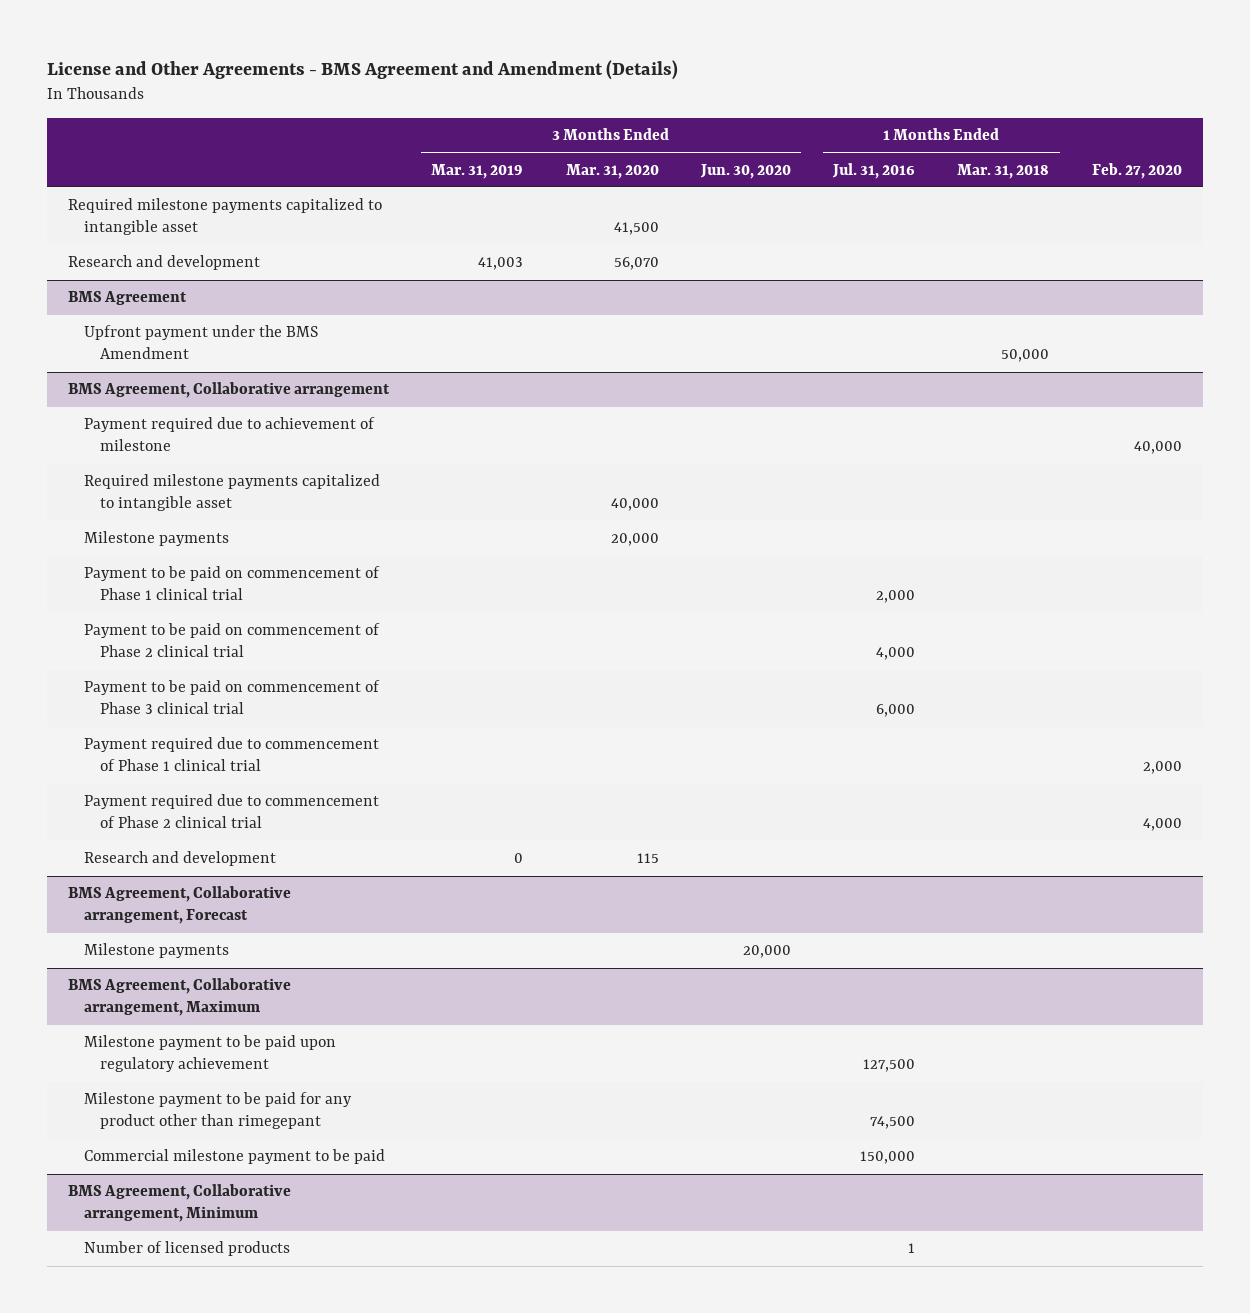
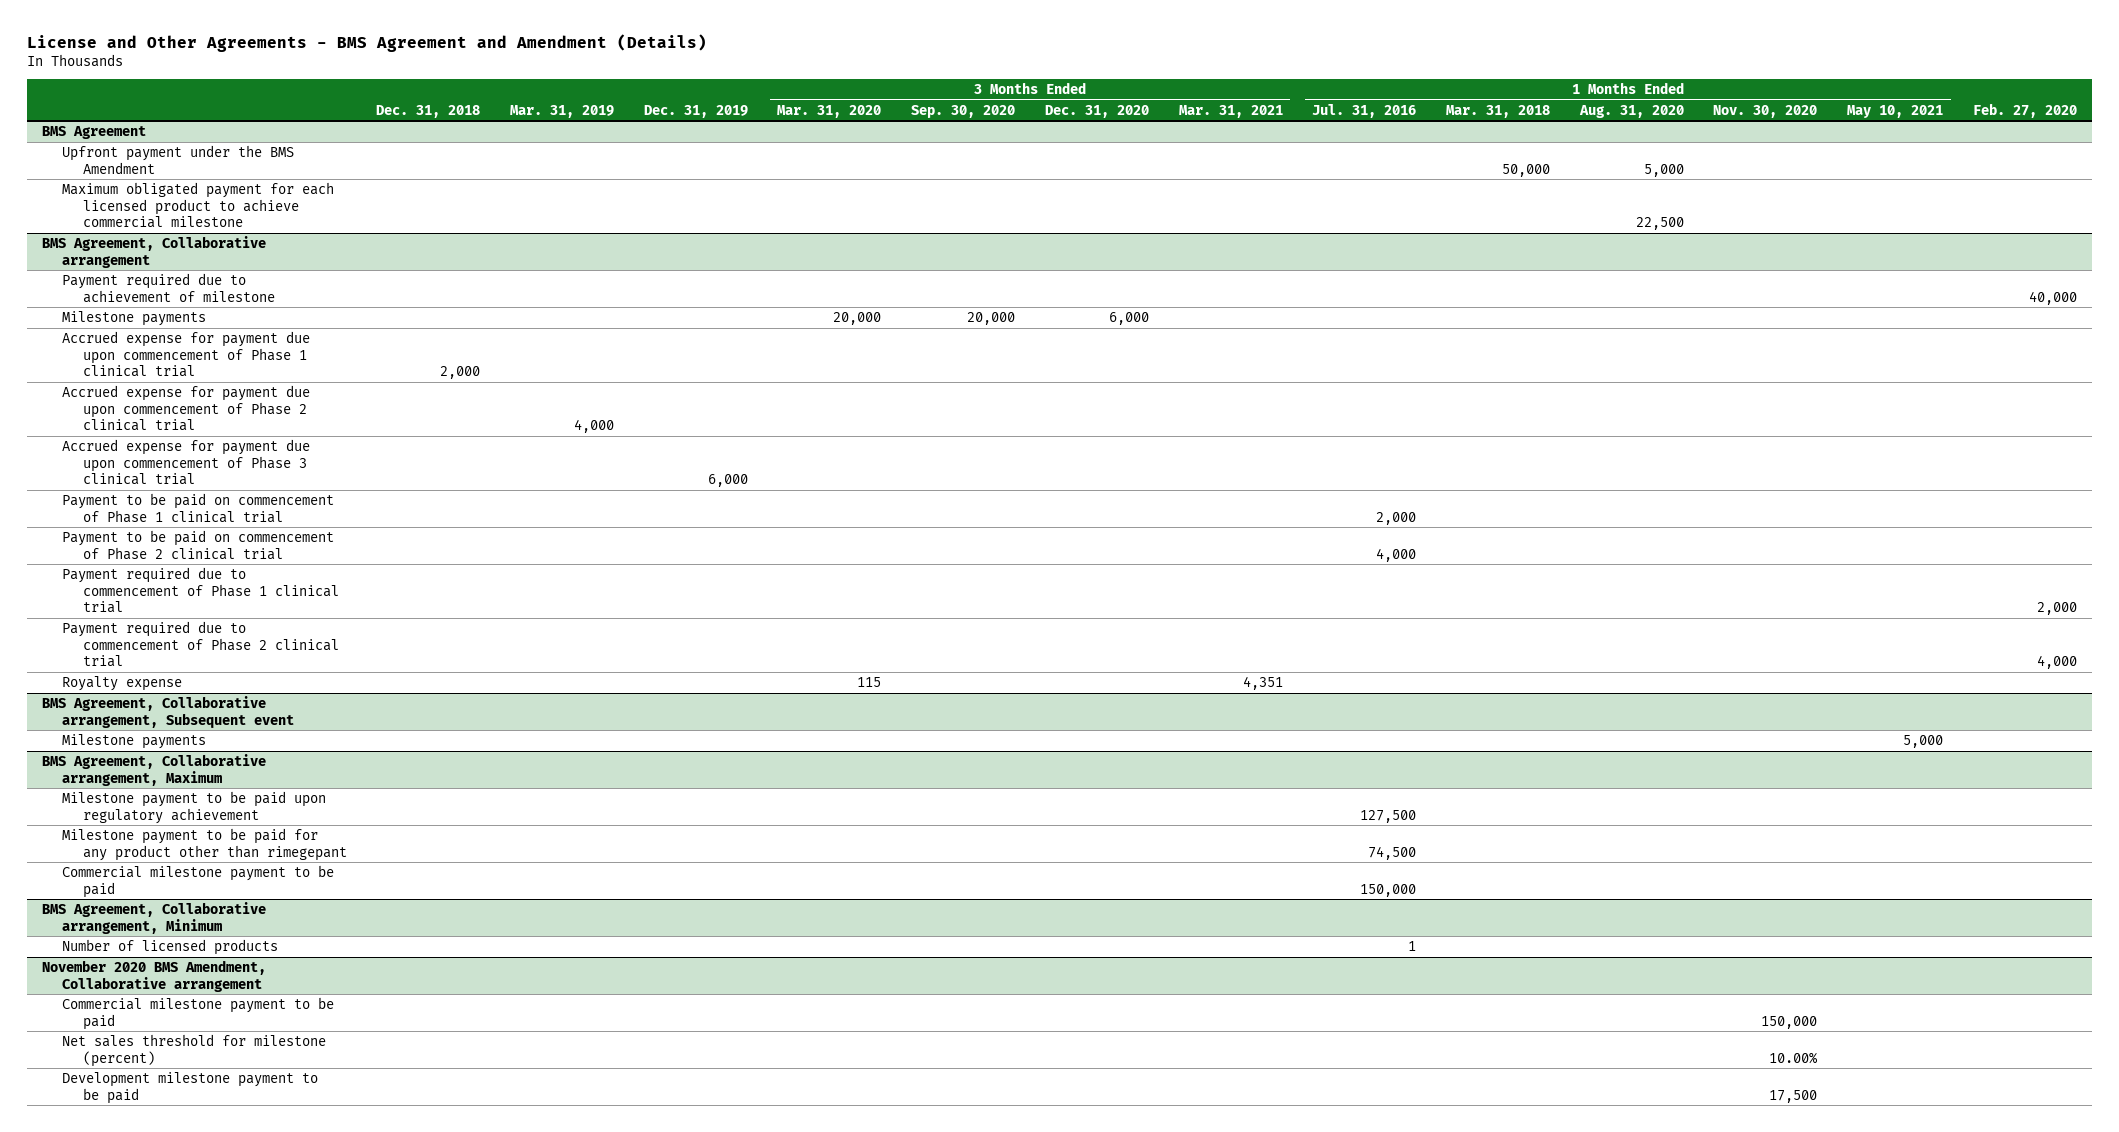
- | 3 Months Ended Mar. 31, 2019 | 3 Months Ended Mar. 31, 2020 | 3 Months Ended Jun. 30, 2020 | 1 Months Ended Jul. 31, 2016 | 1 Months Ended Mar. 31, 2018 | Feb. 27, 2020
+ | Dec. 31, 2018 | Mar. 31, 2019 | Dec. 31, 2019 | 3 Months Ended Mar. 31, 2020 | 3 Months Ended Sep. 30, 2020 | 3 Months Ended Dec. 31, 2020 | 3 Months Ended Mar. 31, 2021 | 1 Months Ended Jul. 31, 2016 | 1 Months Ended Mar. 31, 2018 | 1 Months Ended Aug. 31, 2020 | 1 Months Ended Nov. 30, 2020 | 1 Months Ended May 10, 2021 | Feb. 27, 2020
- Required milestone payments capitalized to intangible asset | | 41,500 | | | |
- Research and development | 41,003 | 56,070 | | | |
@ BMS Agreement
+ Maximum obligated payment for each licensed product to achieve commercial milestone | | | | | | | | | | 22,500 | | |
@ BMS Agreement, Collaborative arrangement
- Required milestone payments capitalized to intangible asset | | 40,000 | | | |
+ Accrued expense for payment due upon commencement of Phase 1 clinical trial | 2,000 | | | | | | | | | | | |
+ Accrued expense for payment due upon commencement of Phase 2 clinical trial | | 4,000 | | | | | | | | | | |
+ Accrued expense for payment due upon commencement of Phase 3 clinical trial | | | 6,000 | | | | | | | | | |
- Payment to be paid on commencement of Phase 3 clinical trial | | | | 6,000 | |
- Research and development | 0 | 115 | | | |
- BMS Agreement, Collaborative arrangement, Forecast
@ BMS Agreement, Collaborative arrangement
+ Royalty expense | | | | 115 | | | 4,351 | | | | | |
+ BMS Agreement, Collaborative arrangement, Subsequent event
+ November 2020 BMS Amendment, Collaborative arrangement
+ Commercial milestone payment to be paid | | | | | | | | | | | 150,000 | |
+ Net sales threshold for milestone (percent) | | | | | | | | | | | 10.00% | |
+ Development milestone payment to be paid | | | | | | | | | | | 17,500 | |

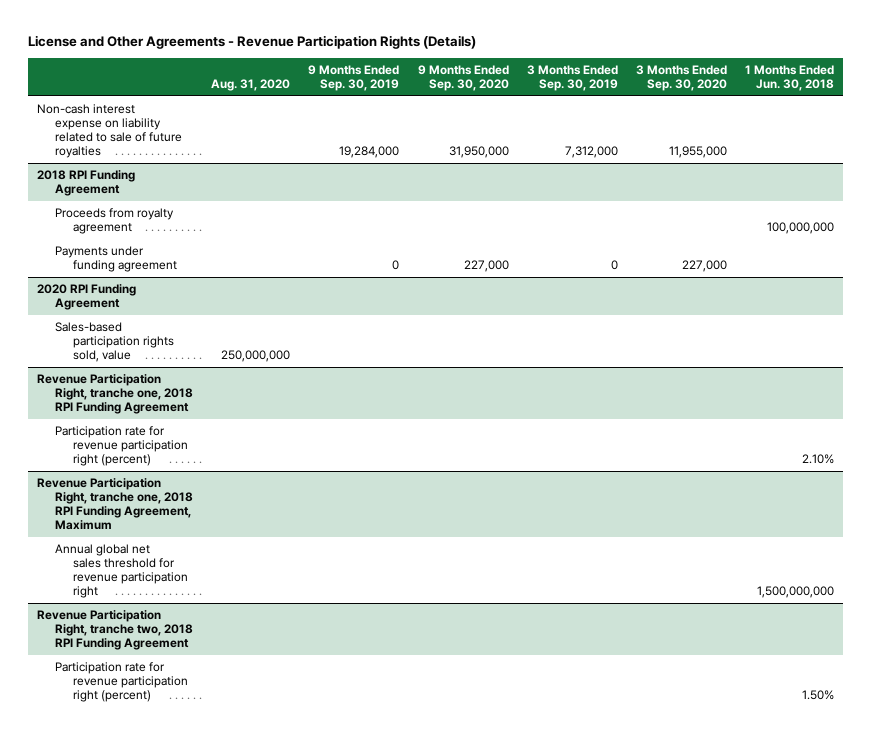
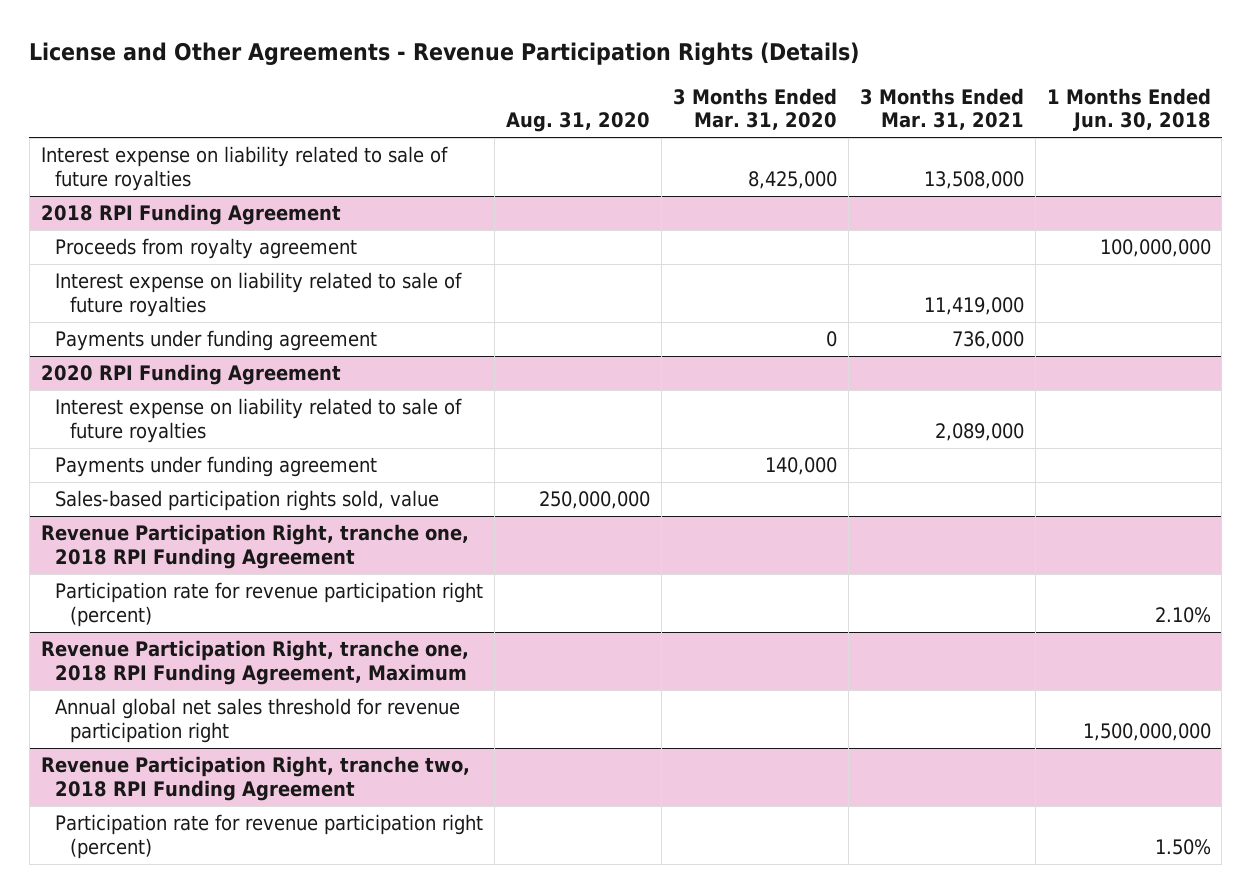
- | Aug. 31, 2020 | 9 Months Ended Sep. 30, 2019 | 9 Months Ended Sep. 30, 2020 | 3 Months Ended Sep. 30, 2019 | 3 Months Ended Sep. 30, 2020 | 1 Months Ended Jun. 30, 2018
+ | Aug. 31, 2020 | 3 Months Ended Mar. 31, 2020 | 3 Months Ended Mar. 31, 2021 | 1 Months Ended Jun. 30, 2018
- Non-cash interest expense on liability related to sale of future royalties | | 19,284,000 | 31,950,000 | 7,312,000 | 11,955,000 |
+ Interest expense on liability related to sale of future royalties | | 8,425,000 | 13,508,000 |
@ 2018 RPI Funding Agreement
+ Interest expense on liability related to sale of future royalties | | | 11,419,000 |
@ 2020 RPI Funding Agreement
+ Interest expense on liability related to sale of future royalties | | | 2,089,000 |
+ Payments under funding agreement | | 140,000 | |

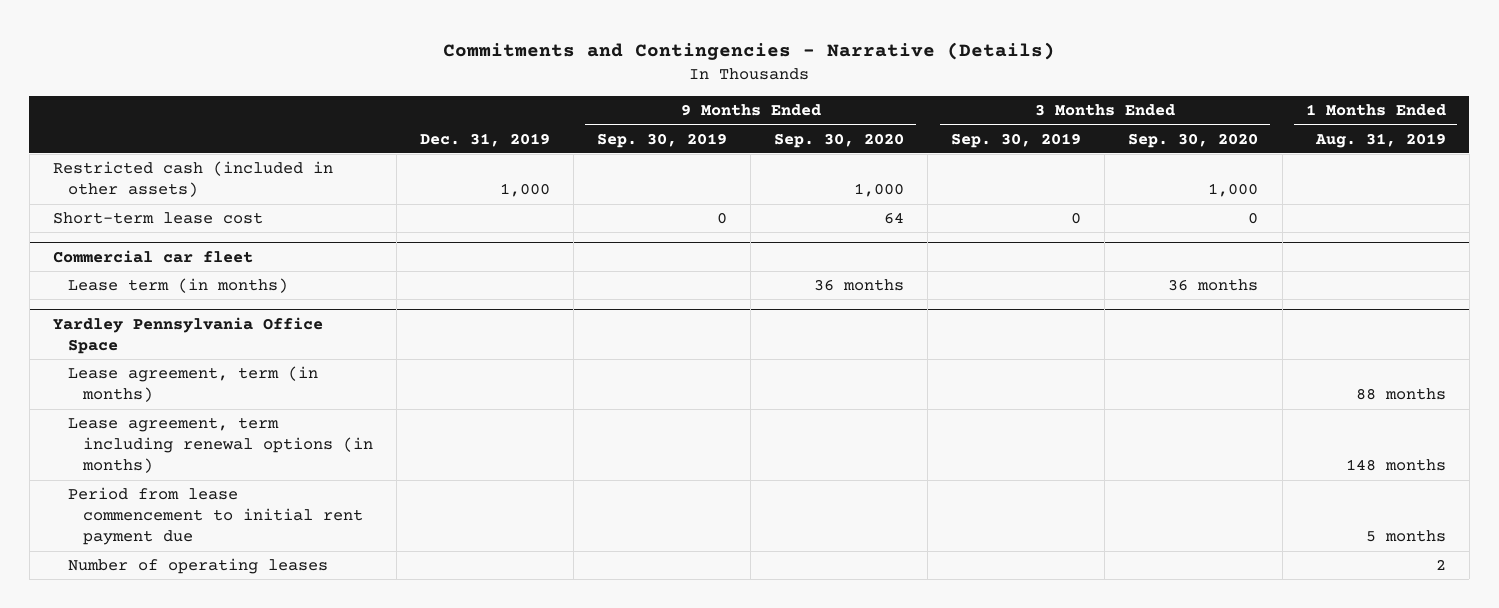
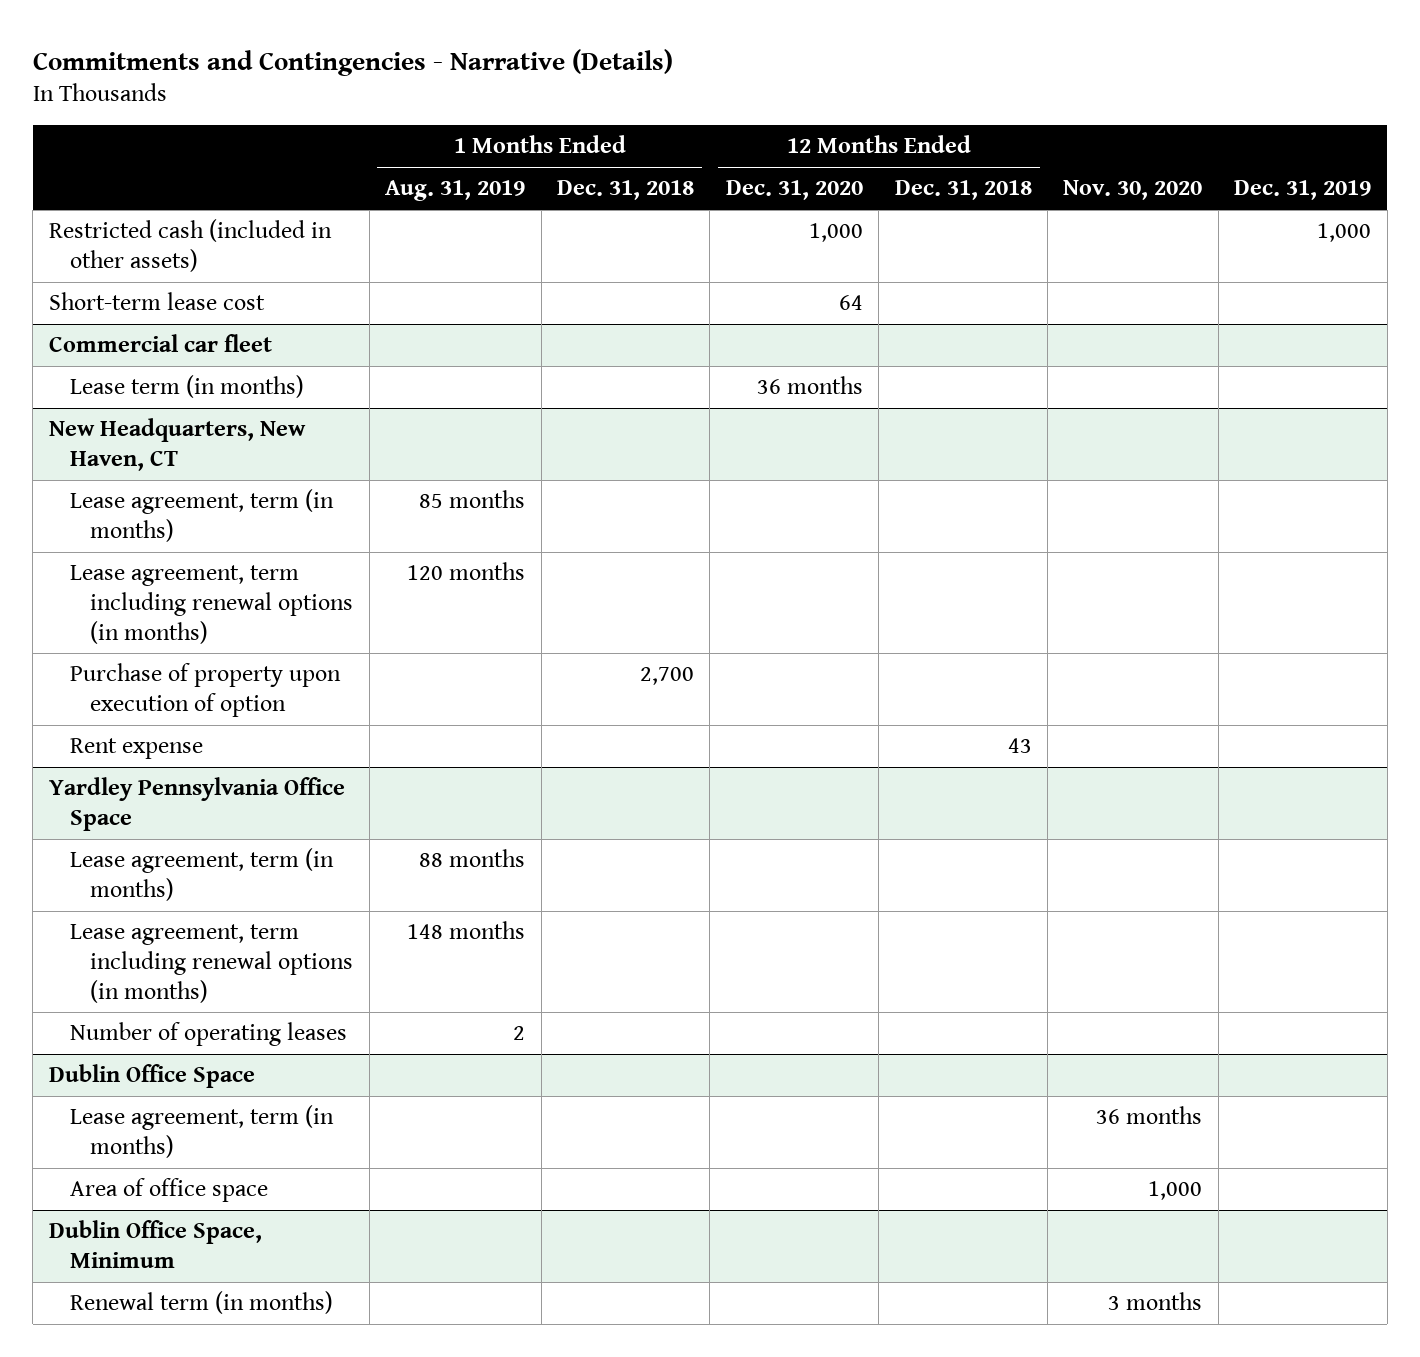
- | Dec. 31, 2019 | 9 Months Ended Sep. 30, 2019 | 9 Months Ended Sep. 30, 2020 | 3 Months Ended Sep. 30, 2019 | 3 Months Ended Sep. 30, 2020 | 1 Months Ended Aug. 31, 2019
+ | 1 Months Ended Aug. 31, 2019 | 1 Months Ended Dec. 31, 2018 | 12 Months Ended Dec. 31, 2020 | 12 Months Ended Dec. 31, 2018 | Nov. 30, 2020 | Dec. 31, 2019
+ New Headquarters, New Haven, CT
+ Lease agreement, term (in months) | 85 months | | | | |
+ Lease agreement, term including renewal options (in months) | 120 months | | | | |
+ Purchase of property upon execution of option | | 2,700 | | | |
+ Rent expense | | | | 43 | |
@ Yardley Pennsylvania Office Space
- Period from lease commencement to initial rent payment due | | | | | | 5 months
+ Dublin Office Space
+ Lease agreement, term (in months) | | | | | 36 months |
+ Area of office space | | | | | 1,000 |
+ Dublin Office Space, Minimum
+ Renewal term (in months) | | | | | 3 months |

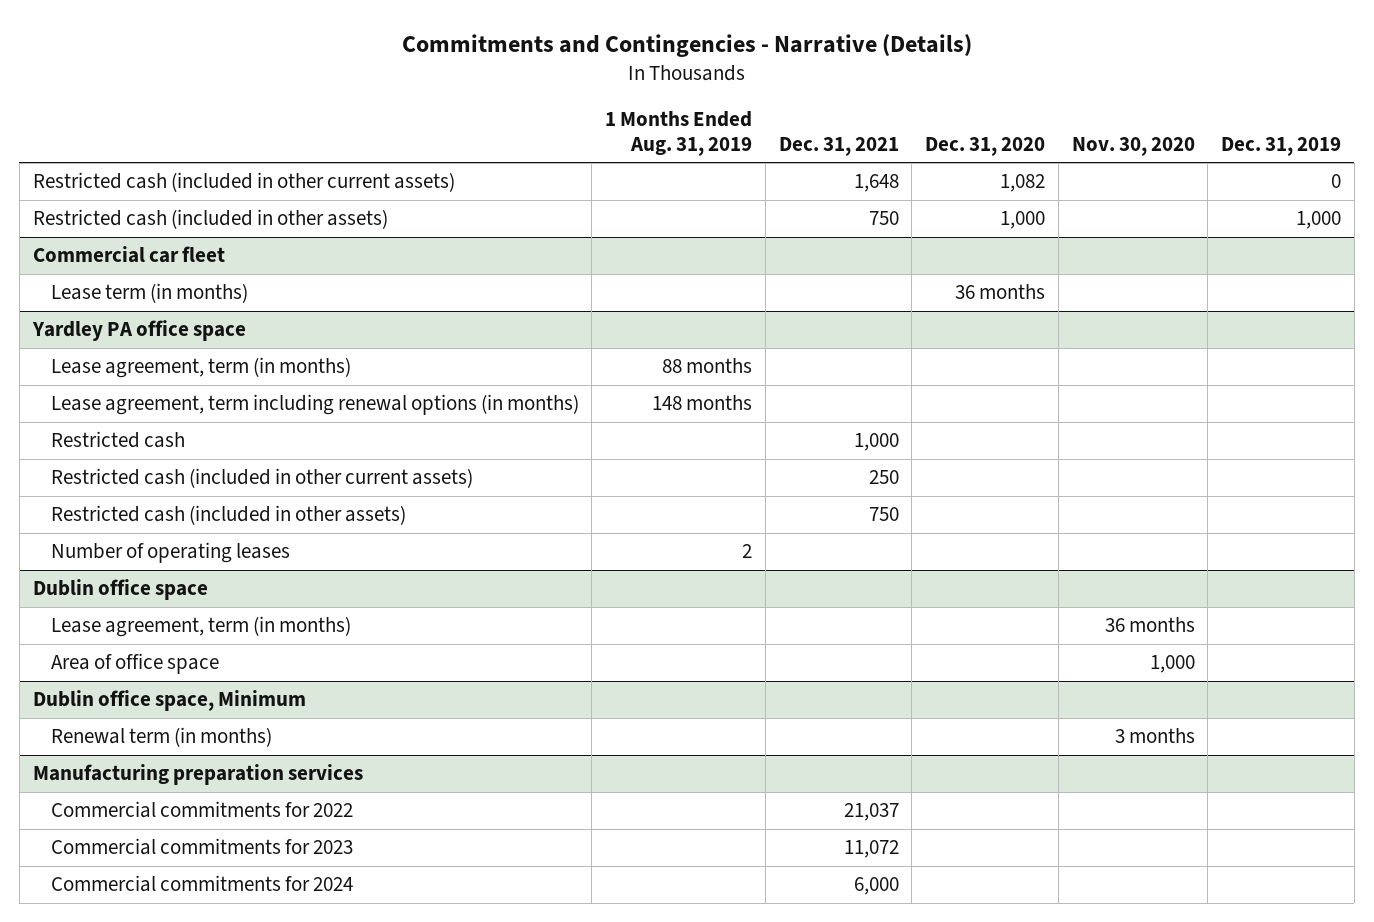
- | 1 Months Ended Aug. 31, 2019 | 1 Months Ended Dec. 31, 2018 | 12 Months Ended Dec. 31, 2020 | 12 Months Ended Dec. 31, 2018 | Nov. 30, 2020 | Dec. 31, 2019
+ | 1 Months Ended Aug. 31, 2019 | Dec. 31, 2021 | Dec. 31, 2020 | Nov. 30, 2020 | Dec. 31, 2019
+ Restricted cash (included in other current assets) | | 1,648 | 1,082 | | 0
- Short-term lease cost | | | 64 | | |
- New Headquarters, New Haven, CT
- Lease agreement, term (in months) | 85 months | | | | |
- Lease agreement, term including renewal options (in months) | 120 months | | | | |
- Purchase of property upon execution of option | | 2,700 | | | |
- Rent expense | | | | 43 | |
- Yardley Pennsylvania Office Space
+ Yardley PA office space
+ Restricted cash | | 1,000 | | |
+ Restricted cash (included in other current assets) | | 250 | | |
+ Restricted cash (included in other assets) | | 750 | | |
- Dublin Office Space
+ Dublin office space
- Dublin Office Space, Minimum
+ Dublin office space, Minimum
+ Manufacturing preparation services
+ Commercial commitments for 2022 | | 21,037 | | |
+ Commercial commitments for 2023 | | 11,072 | | |
+ Commercial commitments for 2024 | | 6,000 | | |

